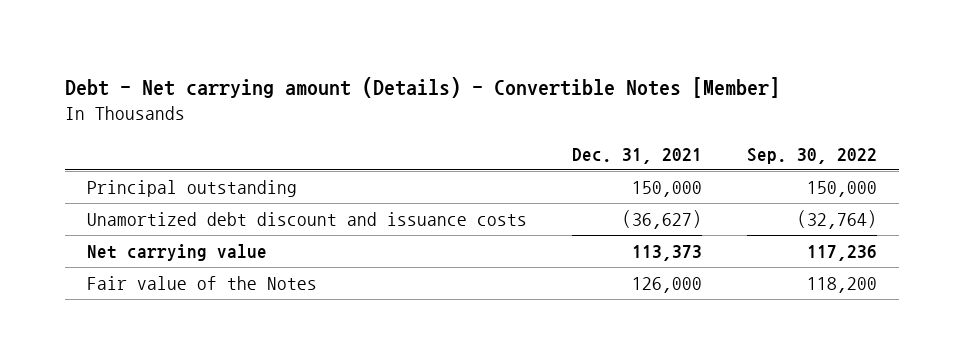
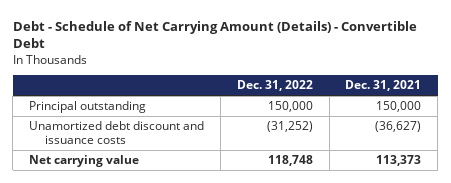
- Debt - Net carrying amount (Details) - Convertible Notes [Member]
+ Debt - Schedule of Net Carrying Amount (Details) - Convertible Debt
- | Dec. 31, 2021 | Sep. 30, 2022
+ | Dec. 31, 2022 | Dec. 31, 2021
- Fair value of the Notes | 126,000 | 118,200

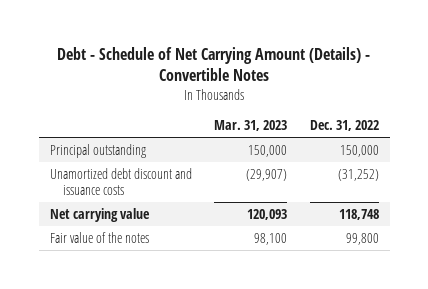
- Debt - Schedule of Net Carrying Amount (Details) - Convertible Debt
+ Debt - Schedule of Net Carrying Amount (Details) - Convertible Notes
- | Dec. 31, 2022 | Dec. 31, 2021
+ | Mar. 31, 2023 | Dec. 31, 2022
+ Fair value of the notes | 98,100 | 99,800

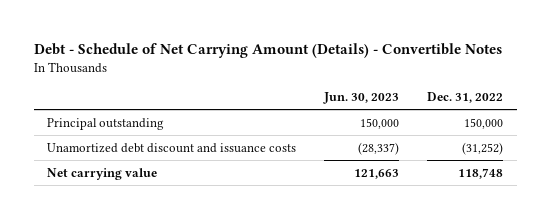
- | Mar. 31, 2023 | Dec. 31, 2022
+ | Jun. 30, 2023 | Dec. 31, 2022
- Fair value of the notes | 98,100 | 99,800

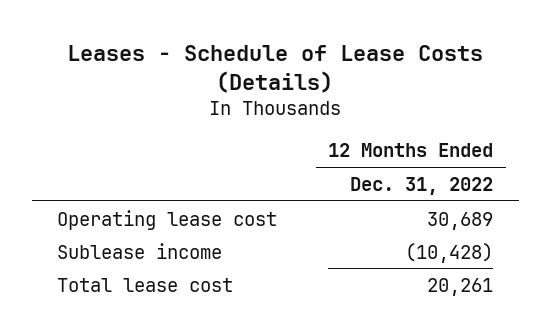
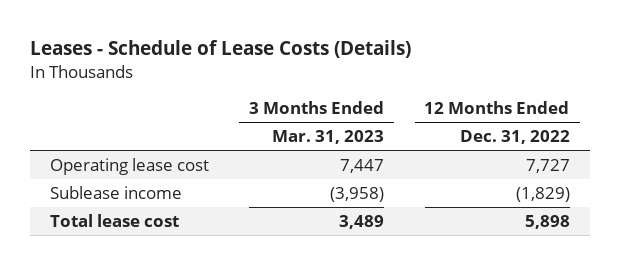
- | 12 Months Ended Dec. 31, 2022
+ | 3 Months Ended Mar. 31, 2023 | 12 Months Ended Dec. 31, 2022
- Operating lease cost | 30,689
- Sublease income | (10,428)
- Total lease cost | 20,261
+ Operating lease cost | 7,447 | 7,727
+ Sublease income | (3,958) | (1,829)
+ Total lease cost | 3,489 | 5,898

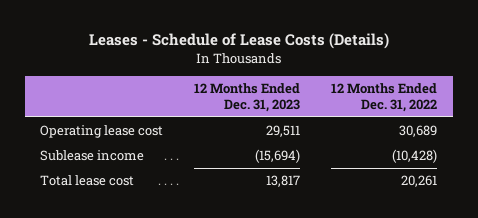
- | 3 Months Ended Mar. 31, 2023 | 12 Months Ended Dec. 31, 2022
+ | 12 Months Ended Dec. 31, 2023 | 12 Months Ended Dec. 31, 2022
- Operating lease cost | 7,447 | 7,727
- Sublease income | (3,958) | (1,829)
- Total lease cost | 3,489 | 5,898
+ Operating lease cost | 29,511 | 30,689
+ Sublease income | (15,694) | (10,428)
+ Total lease cost | 13,817 | 20,261

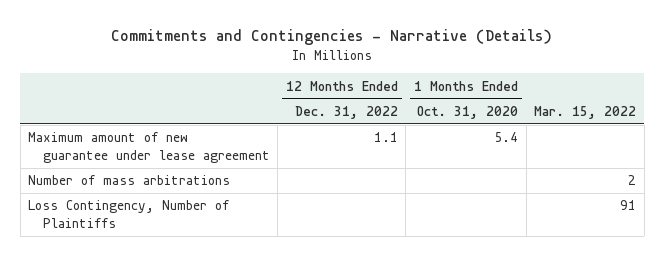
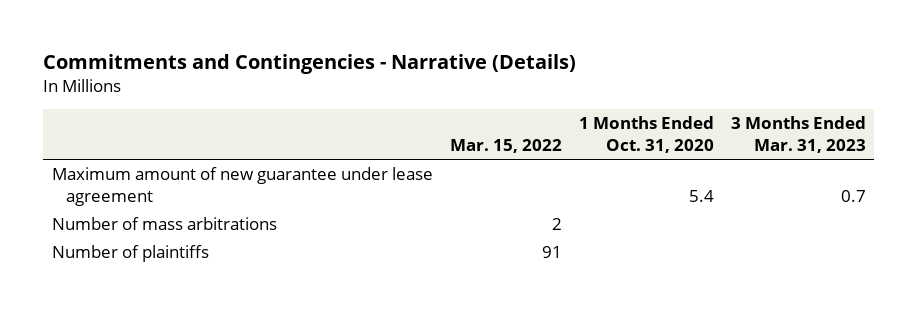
- | 12 Months Ended Dec. 31, 2022 | 1 Months Ended Oct. 31, 2020 | Mar. 15, 2022
+ | Mar. 15, 2022 | 1 Months Ended Oct. 31, 2020 | 3 Months Ended Mar. 31, 2023
- Loss Contingency, Number of Plaintiffs | | | 91
+ Number of plaintiffs | 91 | |

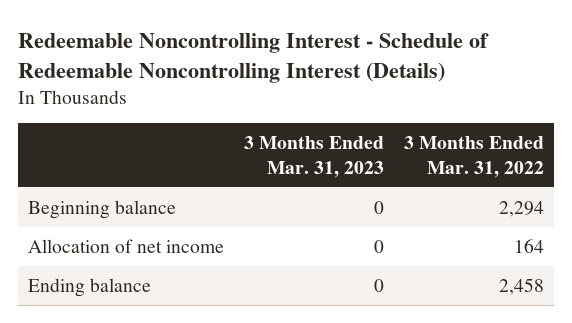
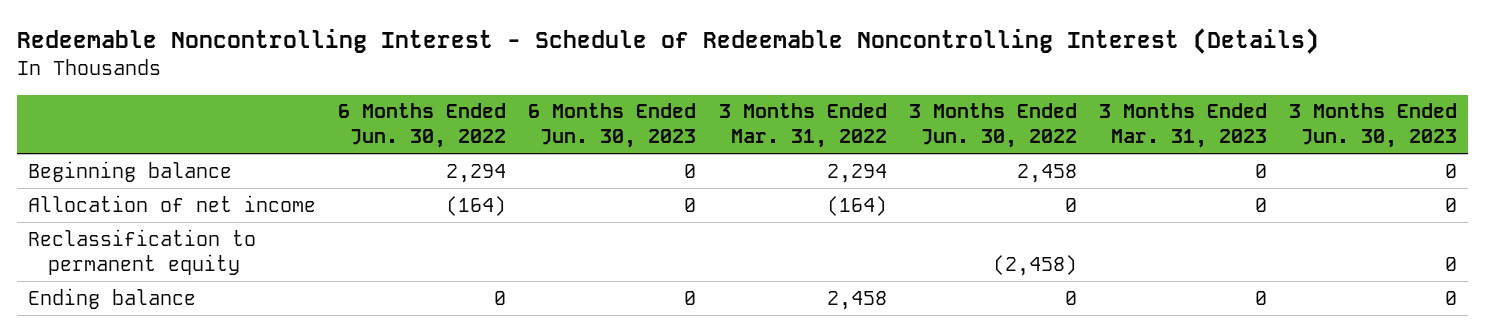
- | 3 Months Ended Mar. 31, 2023 | 3 Months Ended Mar. 31, 2022
+ | 6 Months Ended Jun. 30, 2022 | 6 Months Ended Jun. 30, 2023 | 3 Months Ended Mar. 31, 2022 | 3 Months Ended Jun. 30, 2022 | 3 Months Ended Mar. 31, 2023 | 3 Months Ended Jun. 30, 2023
- Allocation of net income | 0 | 164
+ Allocation of net income | (164) | 0 | (164) | 0 | 0 | 0
+ Reclassification to permanent equity | | | | (2,458) | | 0

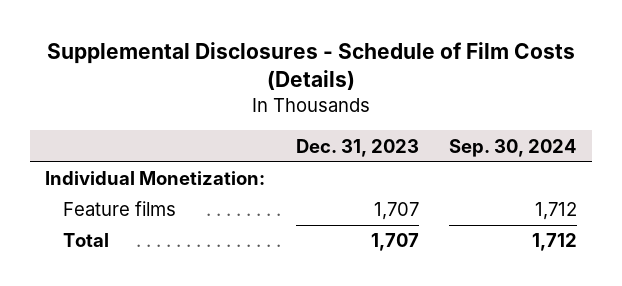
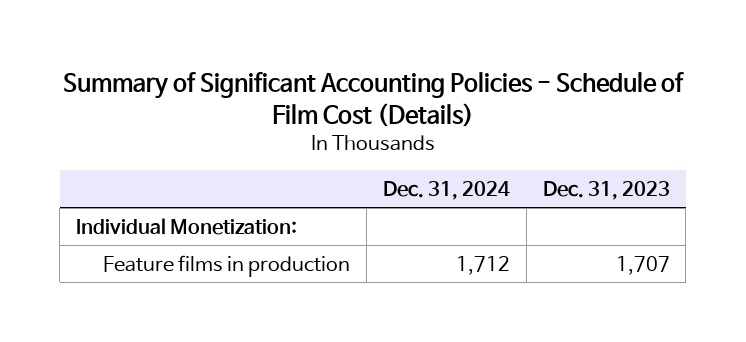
- Supplemental Disclosures - Schedule of Film Costs (Details)
+ Summary of Significant Accounting Policies - Schedule of Film Cost (Details)
- | Dec. 31, 2023 | Sep. 30, 2024
+ | Dec. 31, 2024 | Dec. 31, 2023
- Feature films | 1,707 | 1,712
- Total | 1,707 | 1,712
+ Feature films in production | 1,712 | 1,707

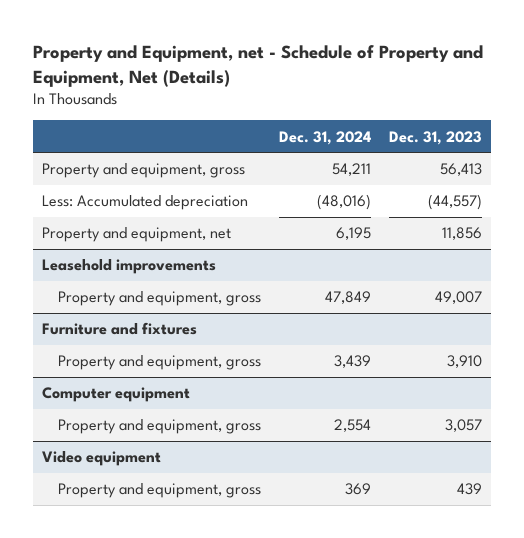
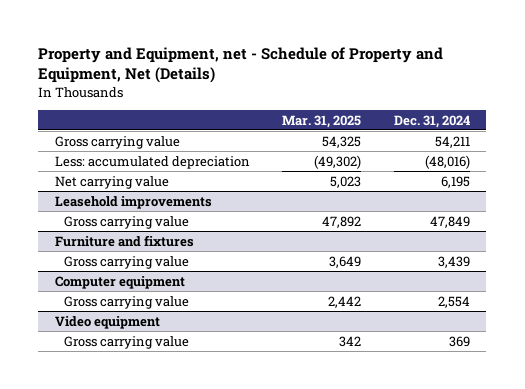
- | Dec. 31, 2024 | Dec. 31, 2023
+ | Mar. 31, 2025 | Dec. 31, 2024
- Property and equipment, gross | 54,211 | 56,413
- Less: Accumulated depreciation | (48,016) | (44,557)
- Property and equipment, net | 6,195 | 11,856
+ Gross carrying value | 54,325 | 54,211
+ Less: accumulated depreciation | (49,302) | (48,016)
+ Net carrying value | 5,023 | 6,195
@ Leasehold improvements
- Property and equipment, gross | 47,849 | 49,007
+ Gross carrying value | 47,892 | 47,849
@ Furniture and fixtures
- Property and equipment, gross | 3,439 | 3,910
+ Gross carrying value | 3,649 | 3,439
@ Computer equipment
- Property and equipment, gross | 2,554 | 3,057
+ Gross carrying value | 2,442 | 2,554
@ Video equipment
- Property and equipment, gross | 369 | 439
+ Gross carrying value | 342 | 369

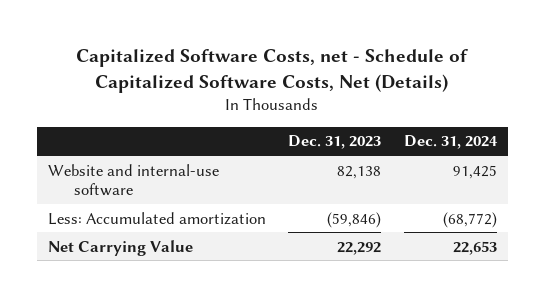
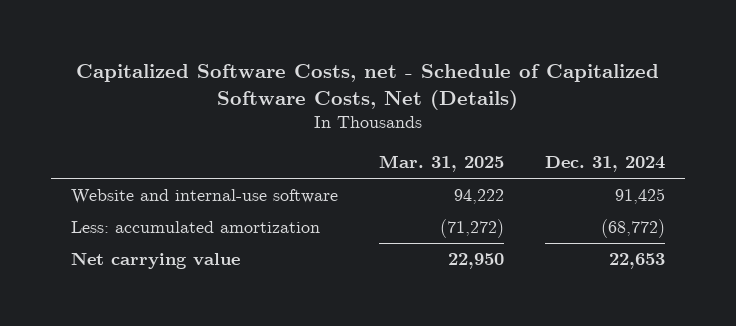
- | Dec. 31, 2023 | Dec. 31, 2024
+ | Mar. 31, 2025 | Dec. 31, 2024
- Less: Accumulated amortization | (59,846) | (68,772)
- Net Carrying Value | 22,292 | 22,653
+ Less: accumulated amortization | (71,272) | (68,772)
+ Net carrying value | 22,950 | 22,653

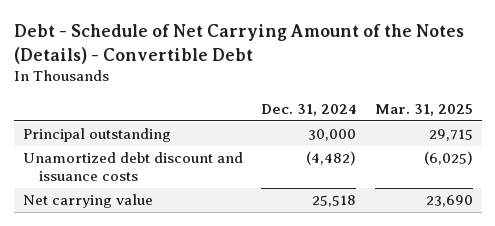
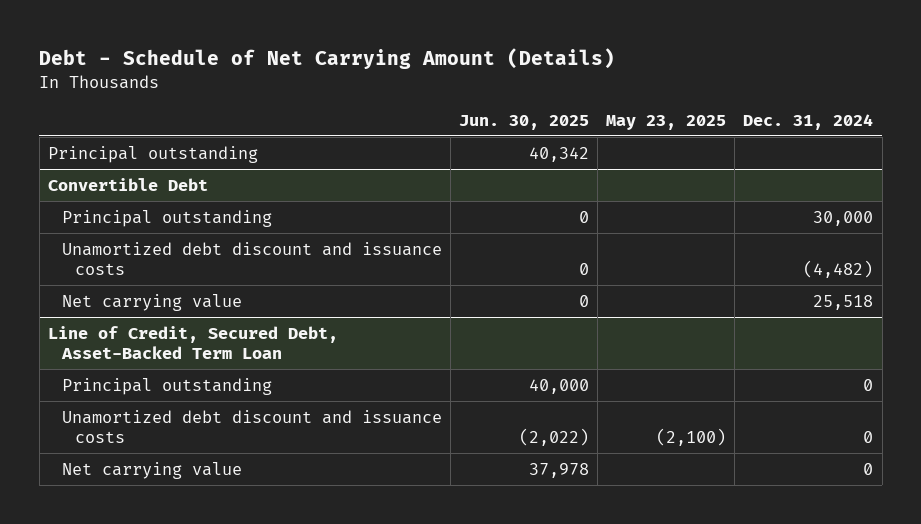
- Debt - Schedule of Net Carrying Amount of the Notes (Details) - Convertible Debt
+ Debt - Schedule of Net Carrying Amount (Details)
- | Dec. 31, 2024 | Mar. 31, 2025
+ | Jun. 30, 2025 | May 23, 2025 | Dec. 31, 2024
+ Principal outstanding | 40,342 | |
+ Convertible Debt
+ Line of Credit, Secured Debt, Asset-Backed Term Loan
+ Principal outstanding | 40,000 | | 0
+ Unamortized debt discount and issuance costs | (2,022) | (2,100) | 0
+ Net carrying value | 37,978 | | 0

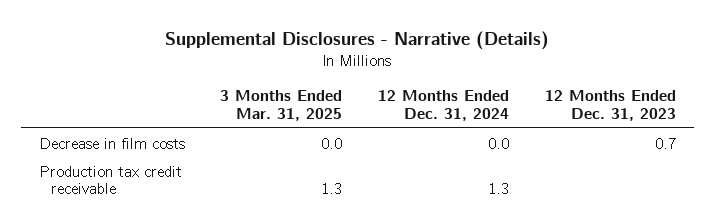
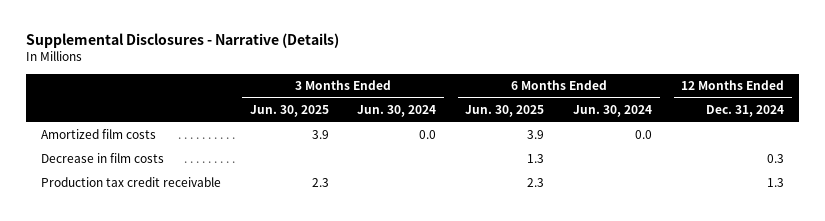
- | 3 Months Ended Mar. 31, 2025 | 12 Months Ended Dec. 31, 2024 | 12 Months Ended Dec. 31, 2023
+ | 3 Months Ended Jun. 30, 2025 | 3 Months Ended Jun. 30, 2024 | 6 Months Ended Jun. 30, 2025 | 6 Months Ended Jun. 30, 2024 | 12 Months Ended Dec. 31, 2024
- Decrease in film costs | 0.0 | 0.0 | 0.7
+ Amortized film costs | 3.9 | 0.0 | 3.9 | 0.0 |
+ Decrease in film costs | | | 1.3 | | 0.3

